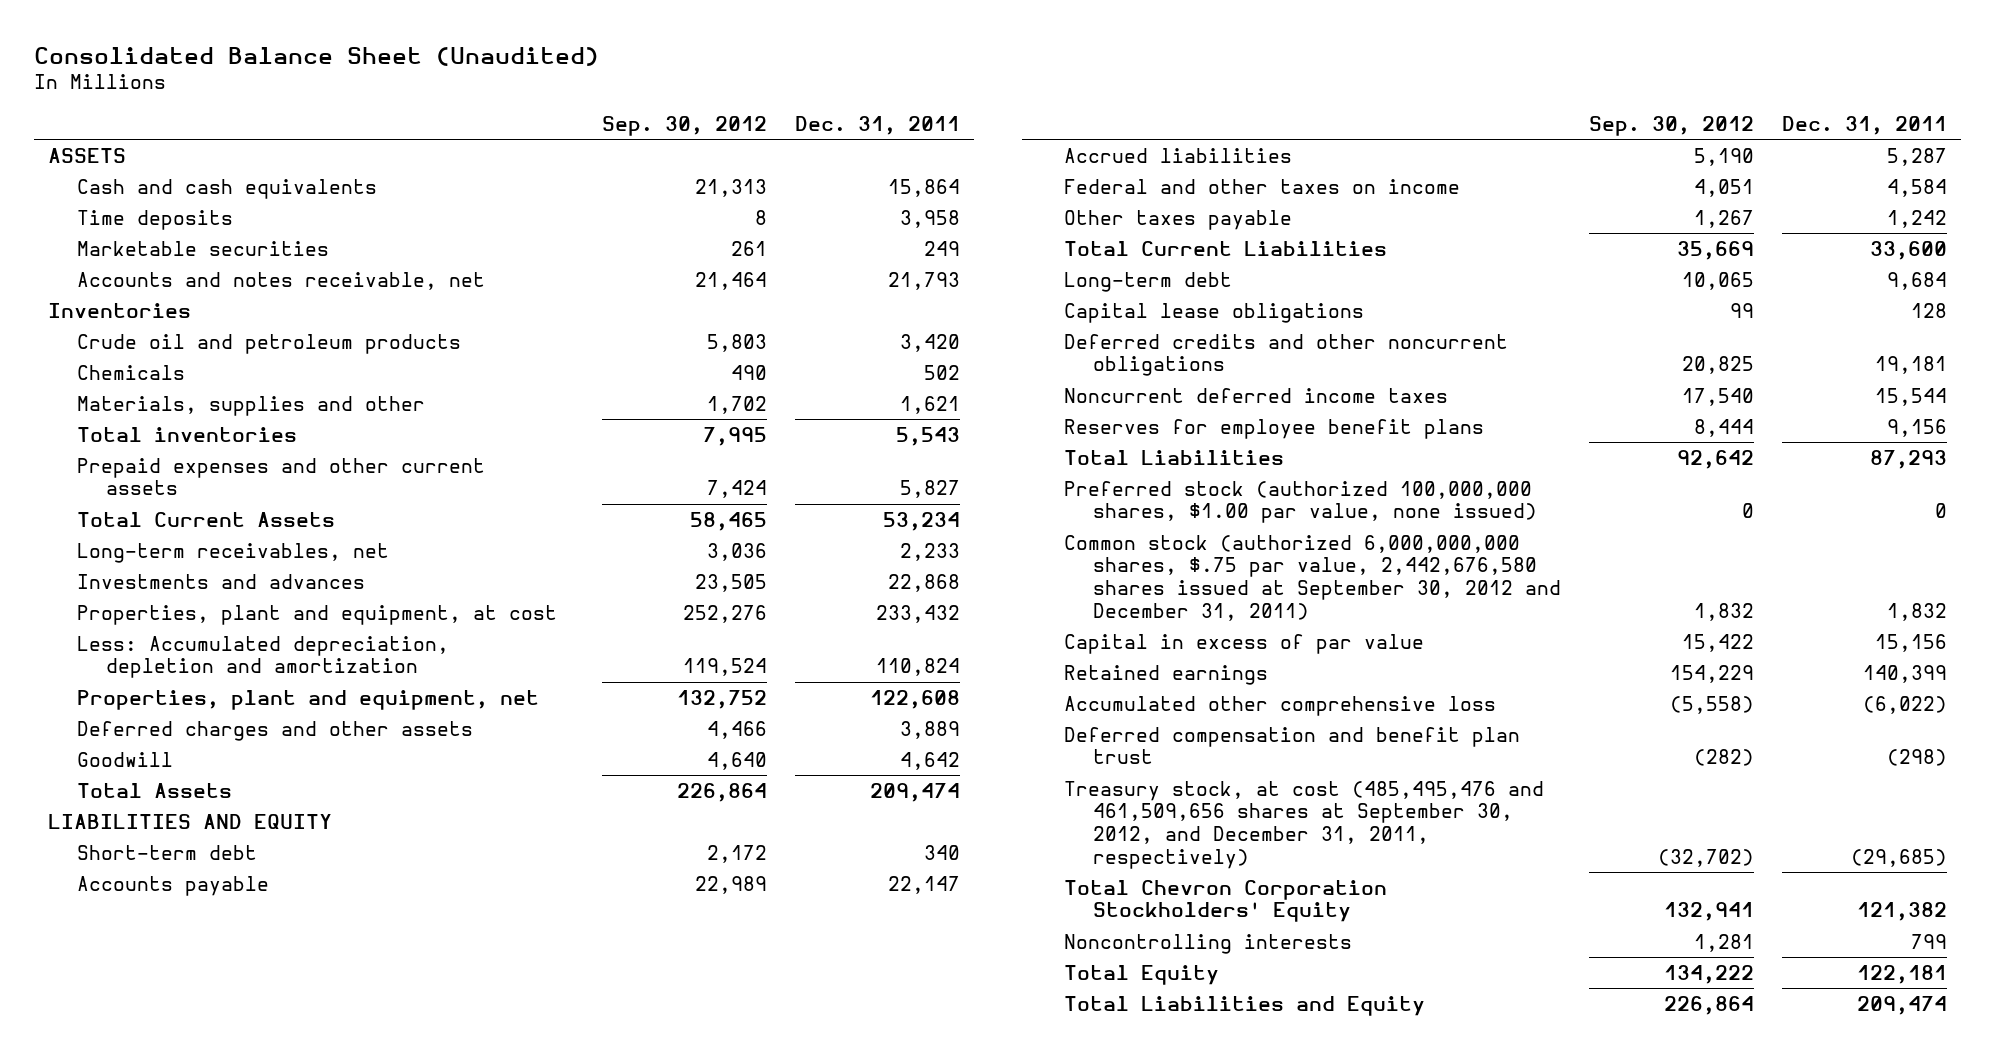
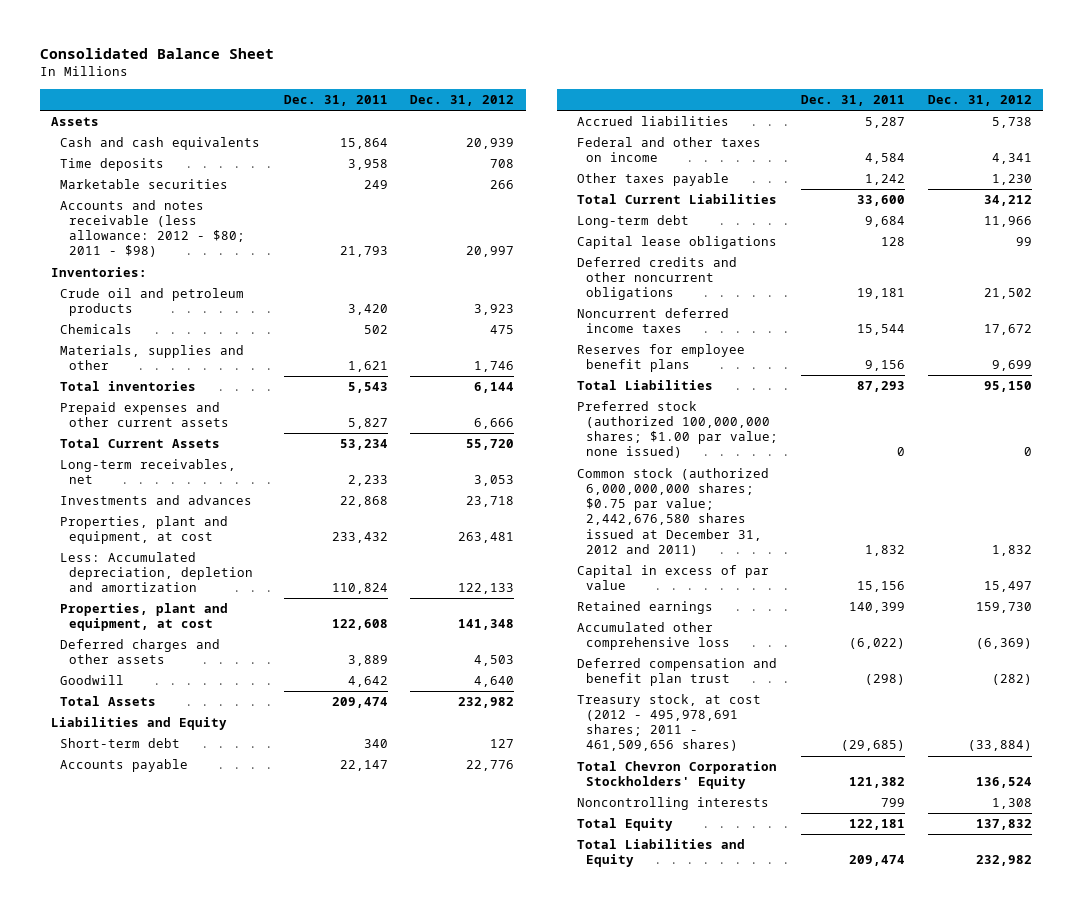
- Consolidated Balance Sheet (Unaudited)
+ Consolidated Balance Sheet
- | Sep. 30, 2012 | Dec. 31, 2011
+ | Dec. 31, 2011 | Dec. 31, 2012
- ASSETS
+ Assets
- Accounts and notes receivable, net | 21,464 | 21,793
- Inventories
+ Accounts and notes receivable (less allowance: 2012 - $80; 2011 - $98) | 21,793 | 20,997
+ Inventories:
- Properties, plant and equipment, net | 132,752 | 122,608
+ Properties, plant and equipment, at cost | 122,608 | 141,348
- LIABILITIES AND EQUITY
+ Liabilities and Equity
- Preferred stock (authorized 100,000,000 shares, $1.00 par value, none issued) | 0 | 0
- Common stock (authorized 6,000,000,000 shares, $.75 par value, 2,442,676,580 shares issued at September 30, 2012 and December 31, 2011) | 1,832 | 1,832
+ Preferred stock (authorized 100,000,000 shares; $1.00 par value; none issued) | 0 | 0
+ Common stock (authorized 6,000,000,000 shares; $0.75 par value; 2,442,676,580 shares issued at December 31, 2012 and 2011) | 1,832 | 1,832
- Treasury stock, at cost (485,495,476 and 461,509,656 shares at September 30, 2012, and December 31, 2011, respectively) | (32,702) | (29,685)
+ Treasury stock, at cost (2012 - 495,978,691 shares; 2011 - 461,509,656 shares) | (29,685) | (33,884)

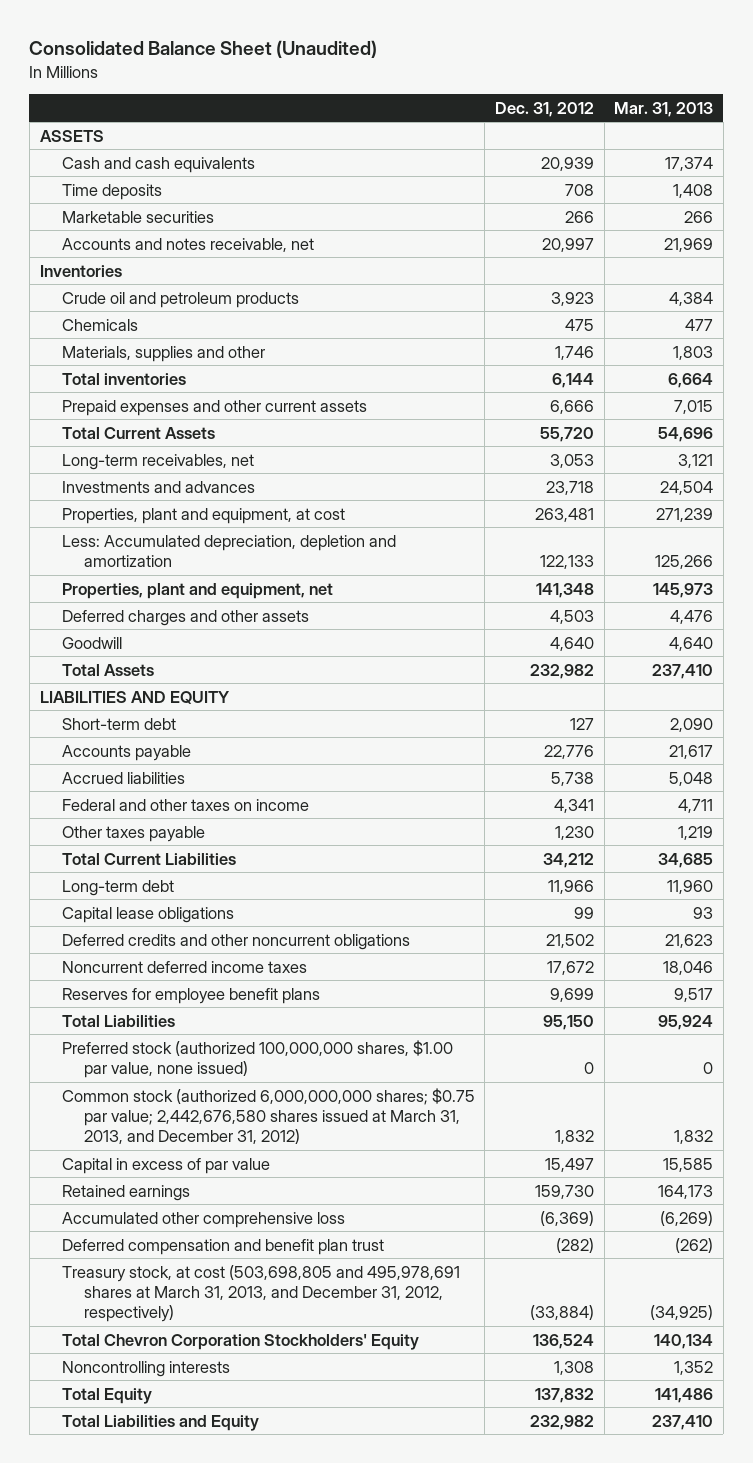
- Consolidated Balance Sheet
+ Consolidated Balance Sheet (Unaudited)
- | Dec. 31, 2011 | Dec. 31, 2012
+ | Dec. 31, 2012 | Mar. 31, 2013
- Assets
+ ASSETS
- Accounts and notes receivable (less allowance: 2012 - $80; 2011 - $98) | 21,793 | 20,997
- Inventories:
+ Accounts and notes receivable, net | 20,997 | 21,969
+ Inventories
- Properties, plant and equipment, at cost | 122,608 | 141,348
+ Properties, plant and equipment, net | 141,348 | 145,973
- Liabilities and Equity
+ LIABILITIES AND EQUITY
- Preferred stock (authorized 100,000,000 shares; $1.00 par value; none issued) | 0 | 0
- Common stock (authorized 6,000,000,000 shares; $0.75 par value; 2,442,676,580 shares issued at December 31, 2012 and 2011) | 1,832 | 1,832
+ Preferred stock (authorized 100,000,000 shares, $1.00 par value, none issued) | 0 | 0
+ Common stock (authorized 6,000,000,000 shares; $0.75 par value; 2,442,676,580 shares issued at March 31, 2013, and December 31, 2012) | 1,832 | 1,832
- Treasury stock, at cost (2012 - 495,978,691 shares; 2011 - 461,509,656 shares) | (29,685) | (33,884)
+ Treasury stock, at cost (503,698,805 and 495,978,691 shares at March 31, 2013, and December 31, 2012, respectively) | (33,884) | (34,925)

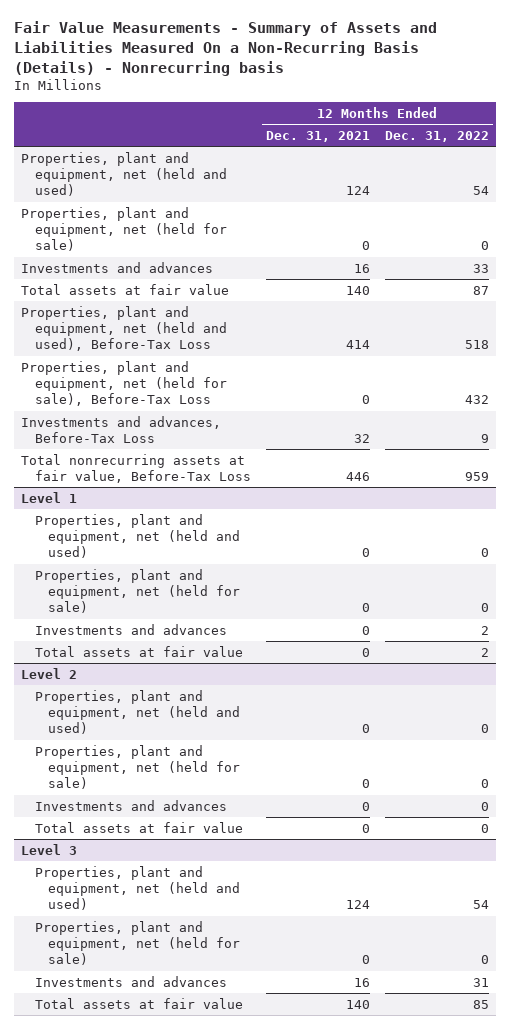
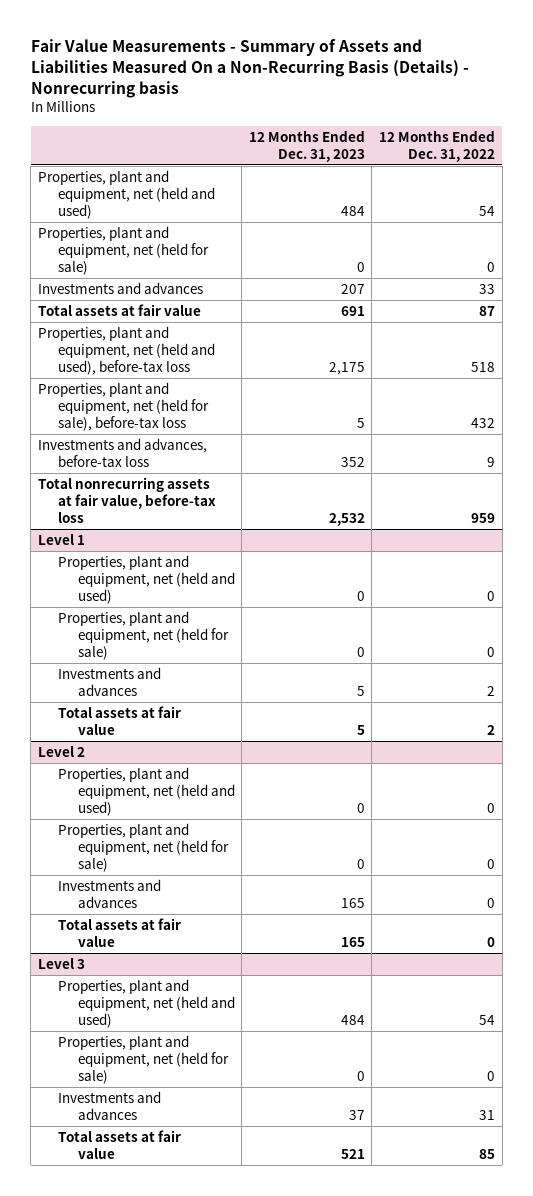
- | 12 Months Ended Dec. 31, 2021 | 12 Months Ended Dec. 31, 2022
+ | 12 Months Ended Dec. 31, 2023 | 12 Months Ended Dec. 31, 2022
- Properties, plant and equipment, net (held and used), Before-Tax Loss | 414 | 518
- Properties, plant and equipment, net (held for sale), Before-Tax Loss | 0 | 432
- Investments and advances, Before-Tax Loss | 32 | 9
- Total nonrecurring assets at fair value, Before-Tax Loss | 446 | 959
+ Properties, plant and equipment, net (held and used), before-tax loss | 2,175 | 518
+ Properties, plant and equipment, net (held for sale), before-tax loss | 5 | 432
+ Investments and advances, before-tax loss | 352 | 9
+ Total nonrecurring assets at fair value, before-tax loss | 2,532 | 959

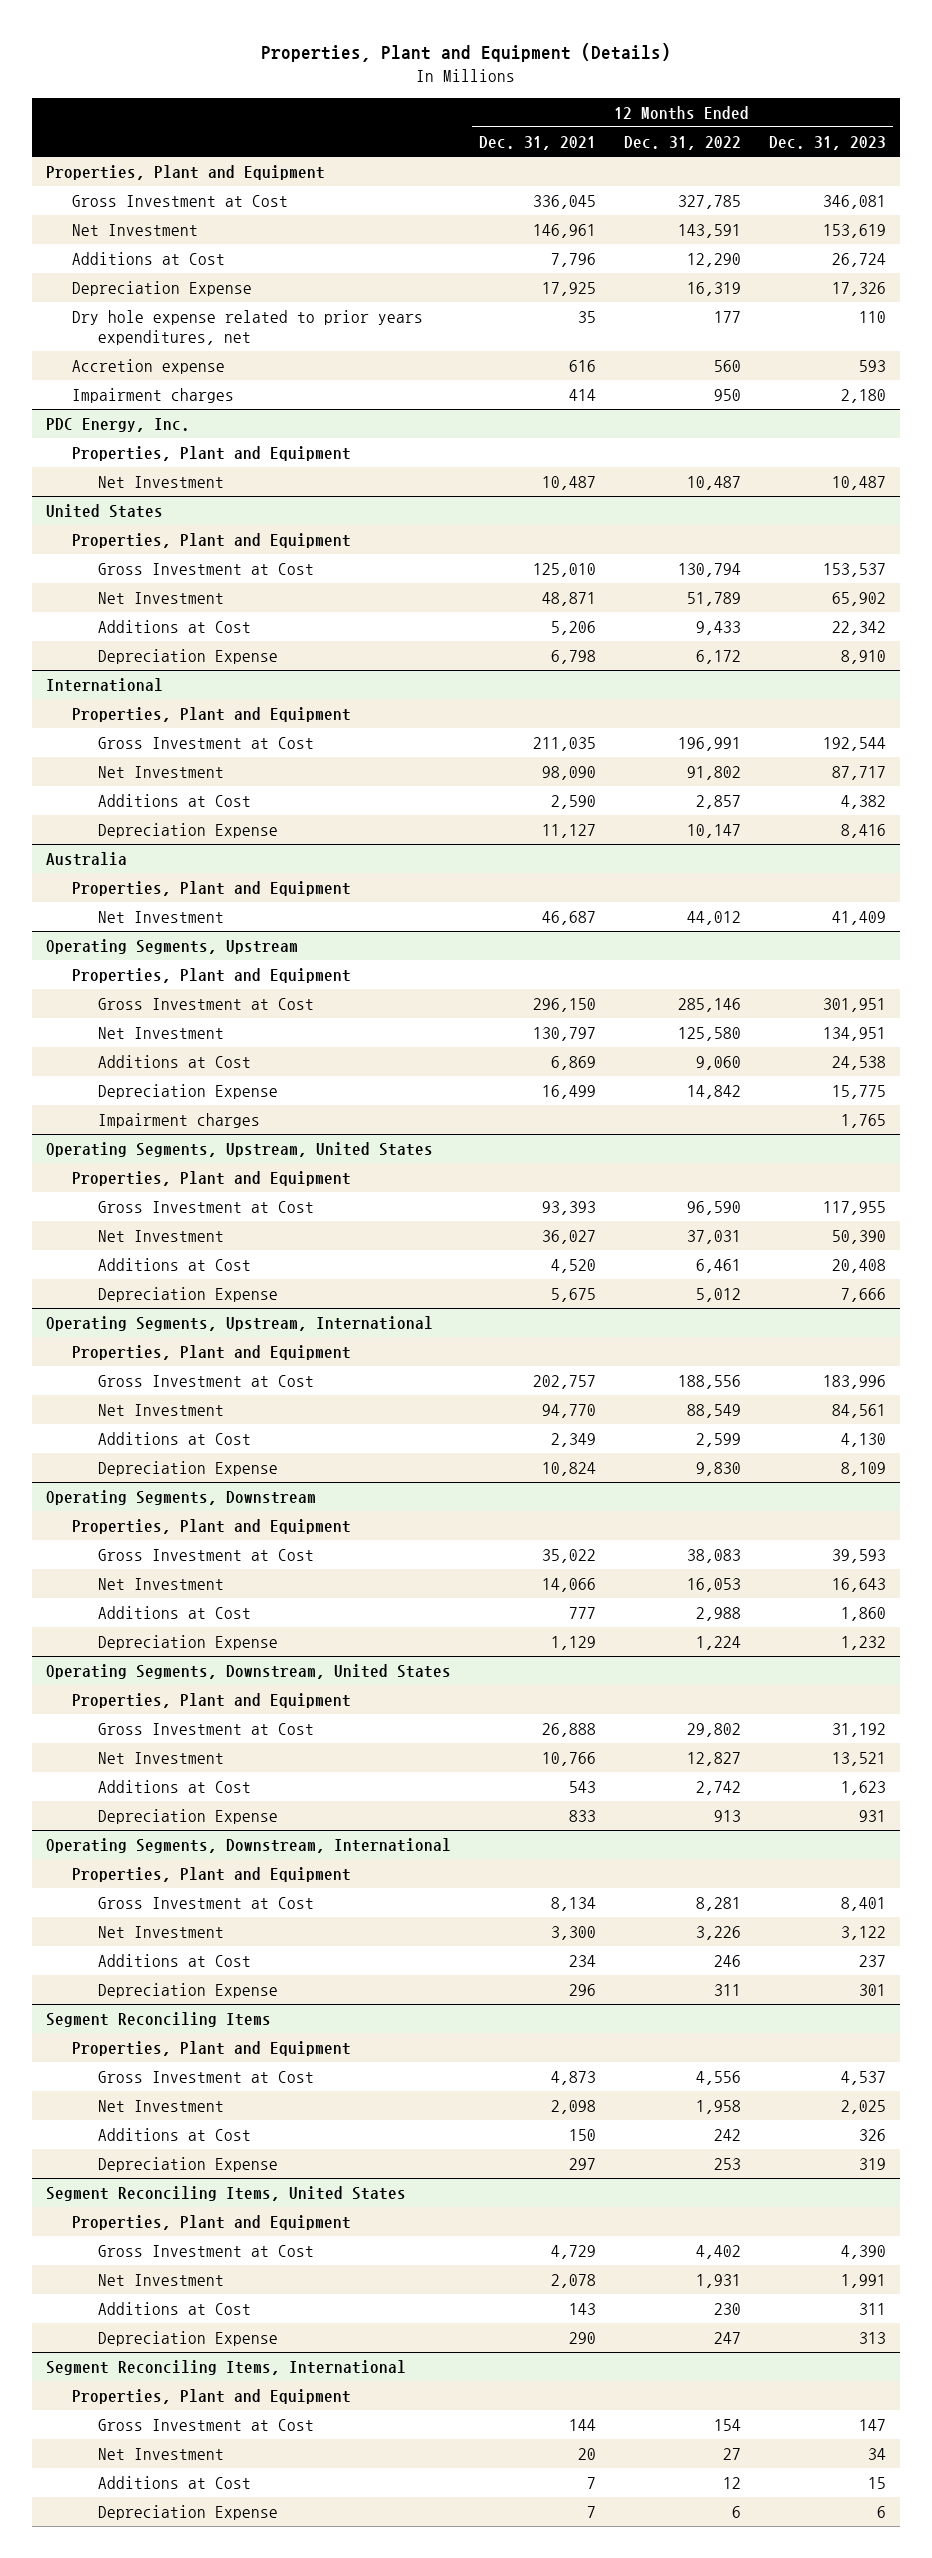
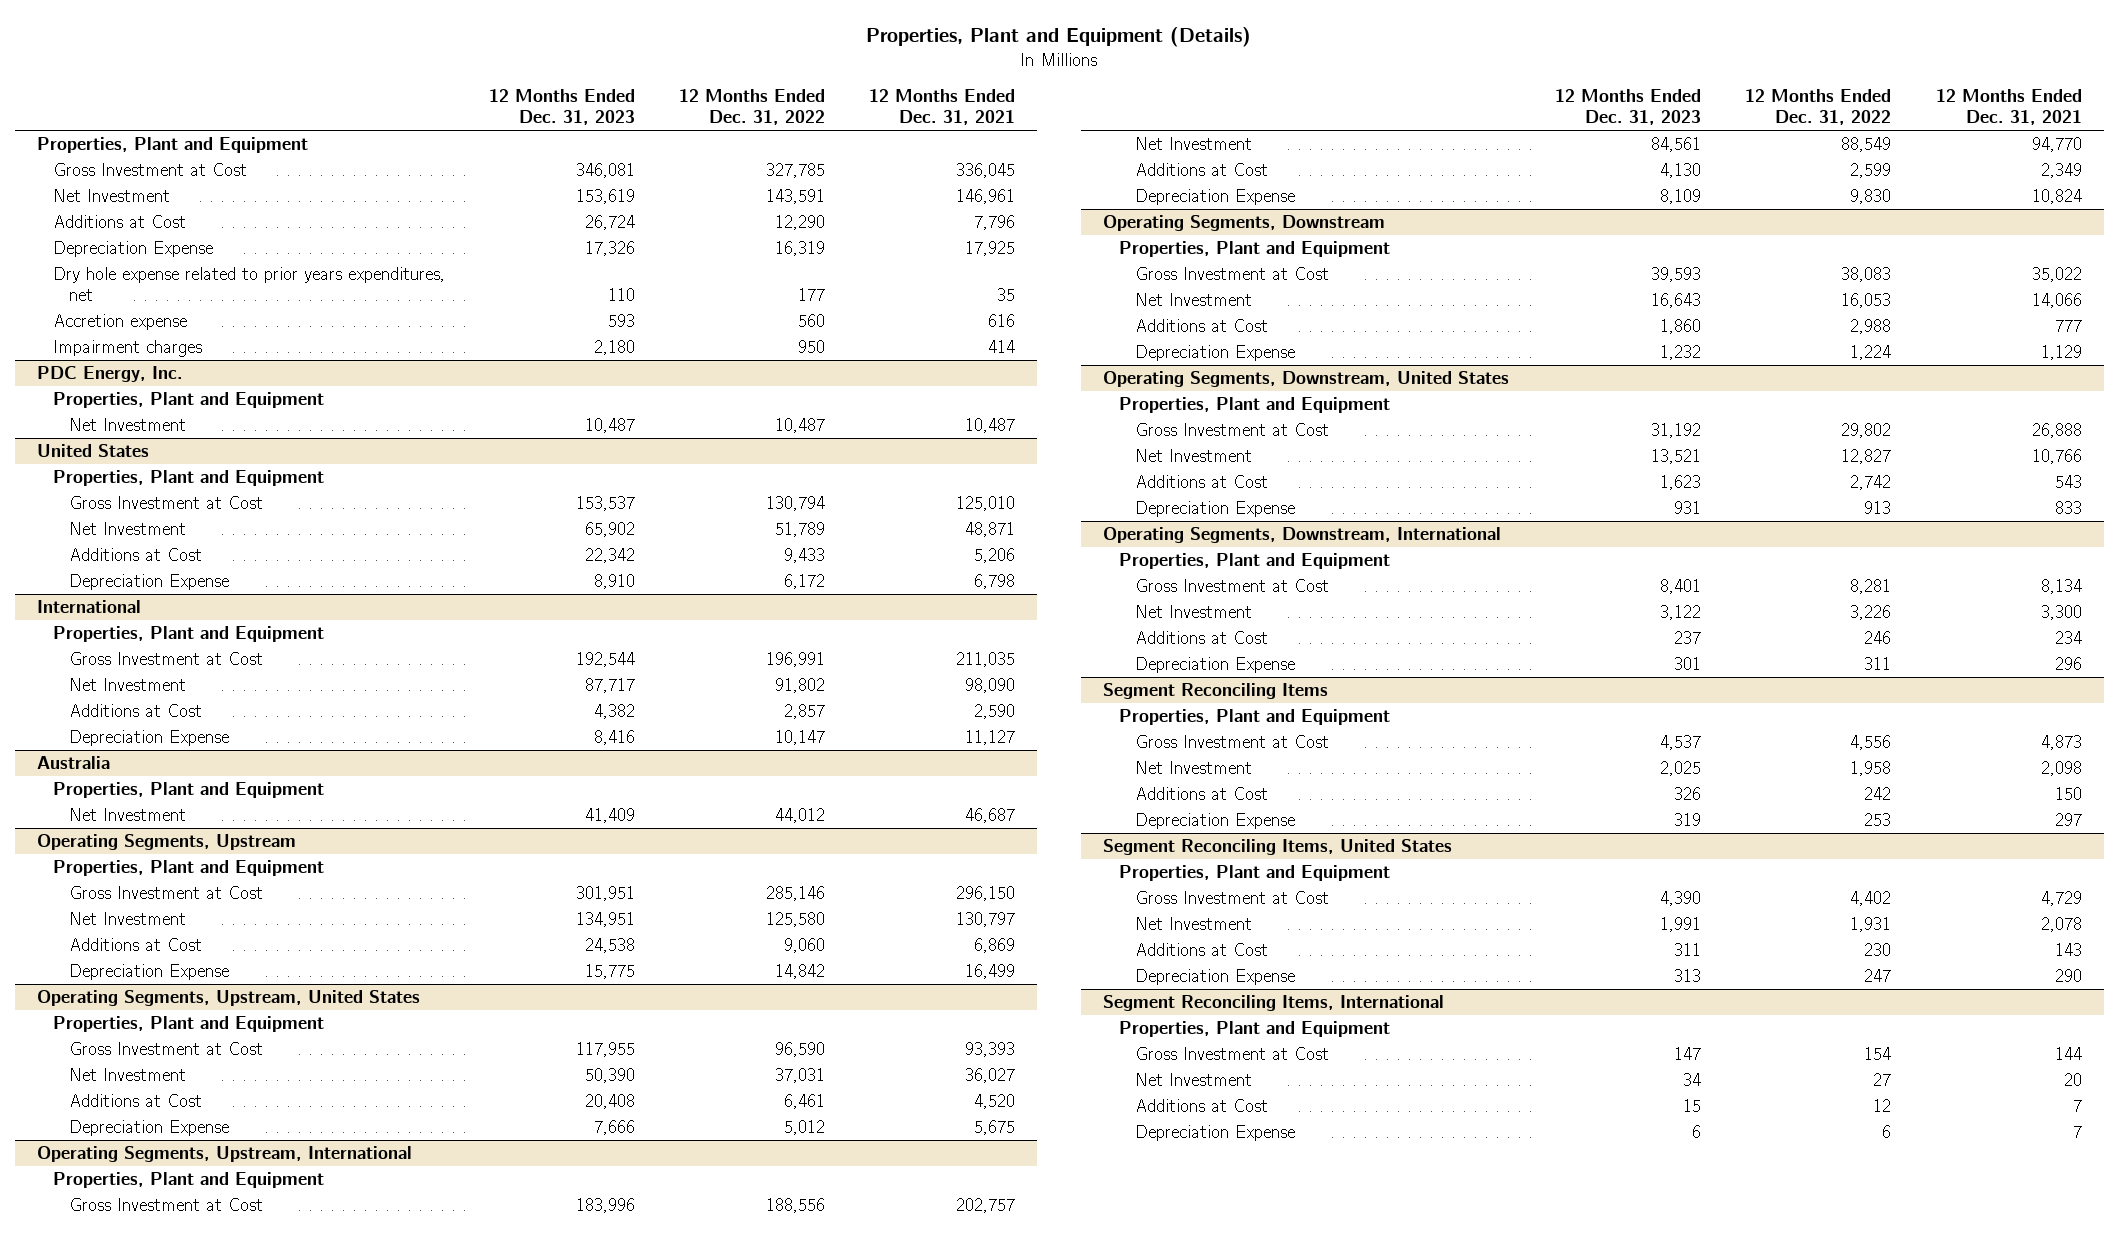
- | 12 Months Ended Dec. 31, 2021 | 12 Months Ended Dec. 31, 2022 | 12 Months Ended Dec. 31, 2023
+ | 12 Months Ended Dec. 31, 2023 | 12 Months Ended Dec. 31, 2022 | 12 Months Ended Dec. 31, 2021
@ Operating Segments, Upstream
- Impairment charges | | | 1,765

